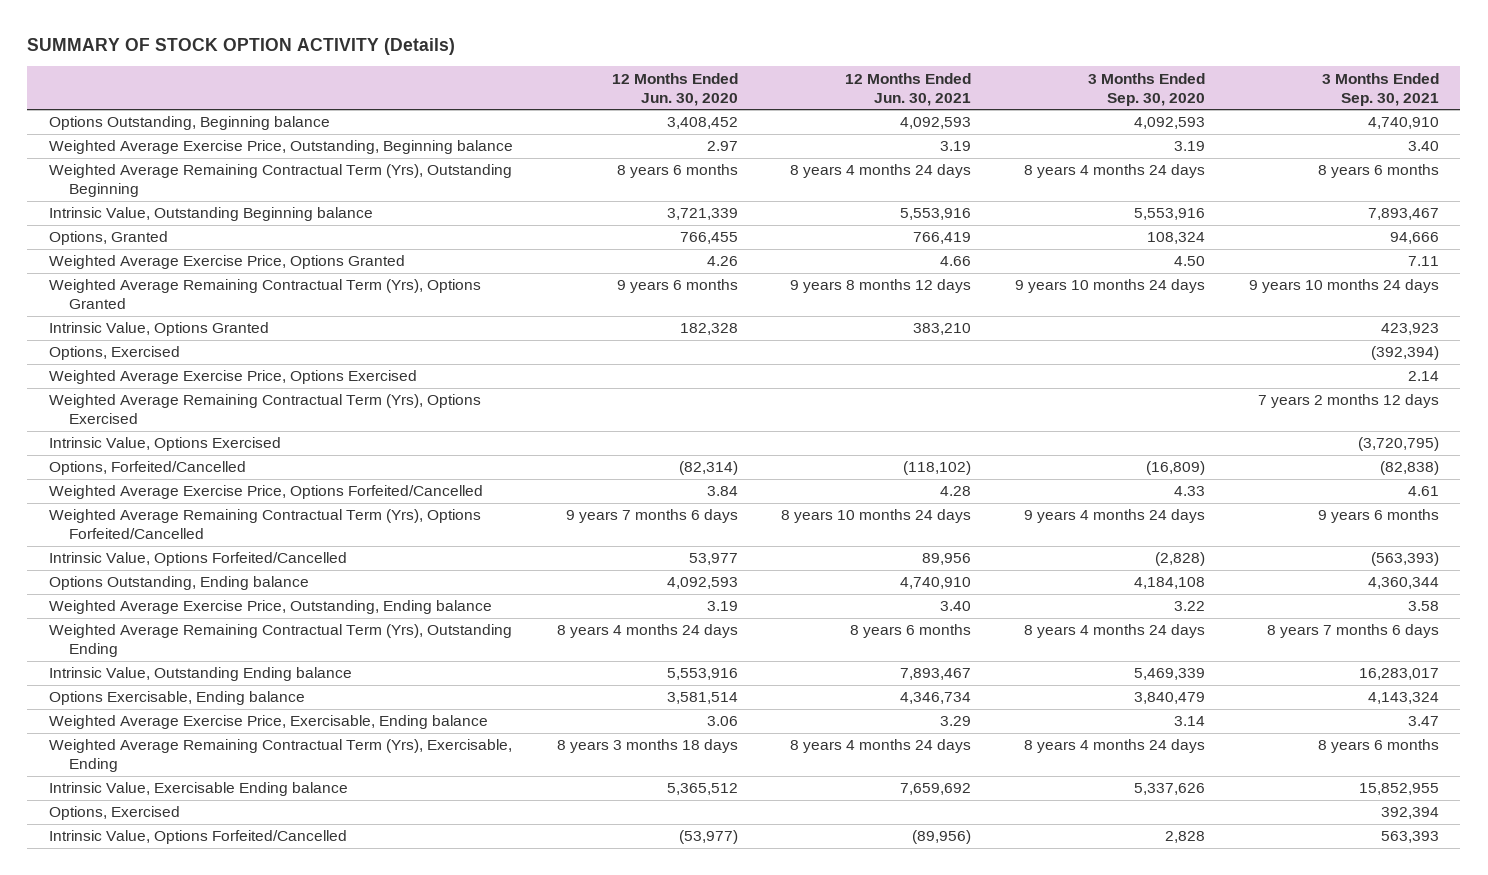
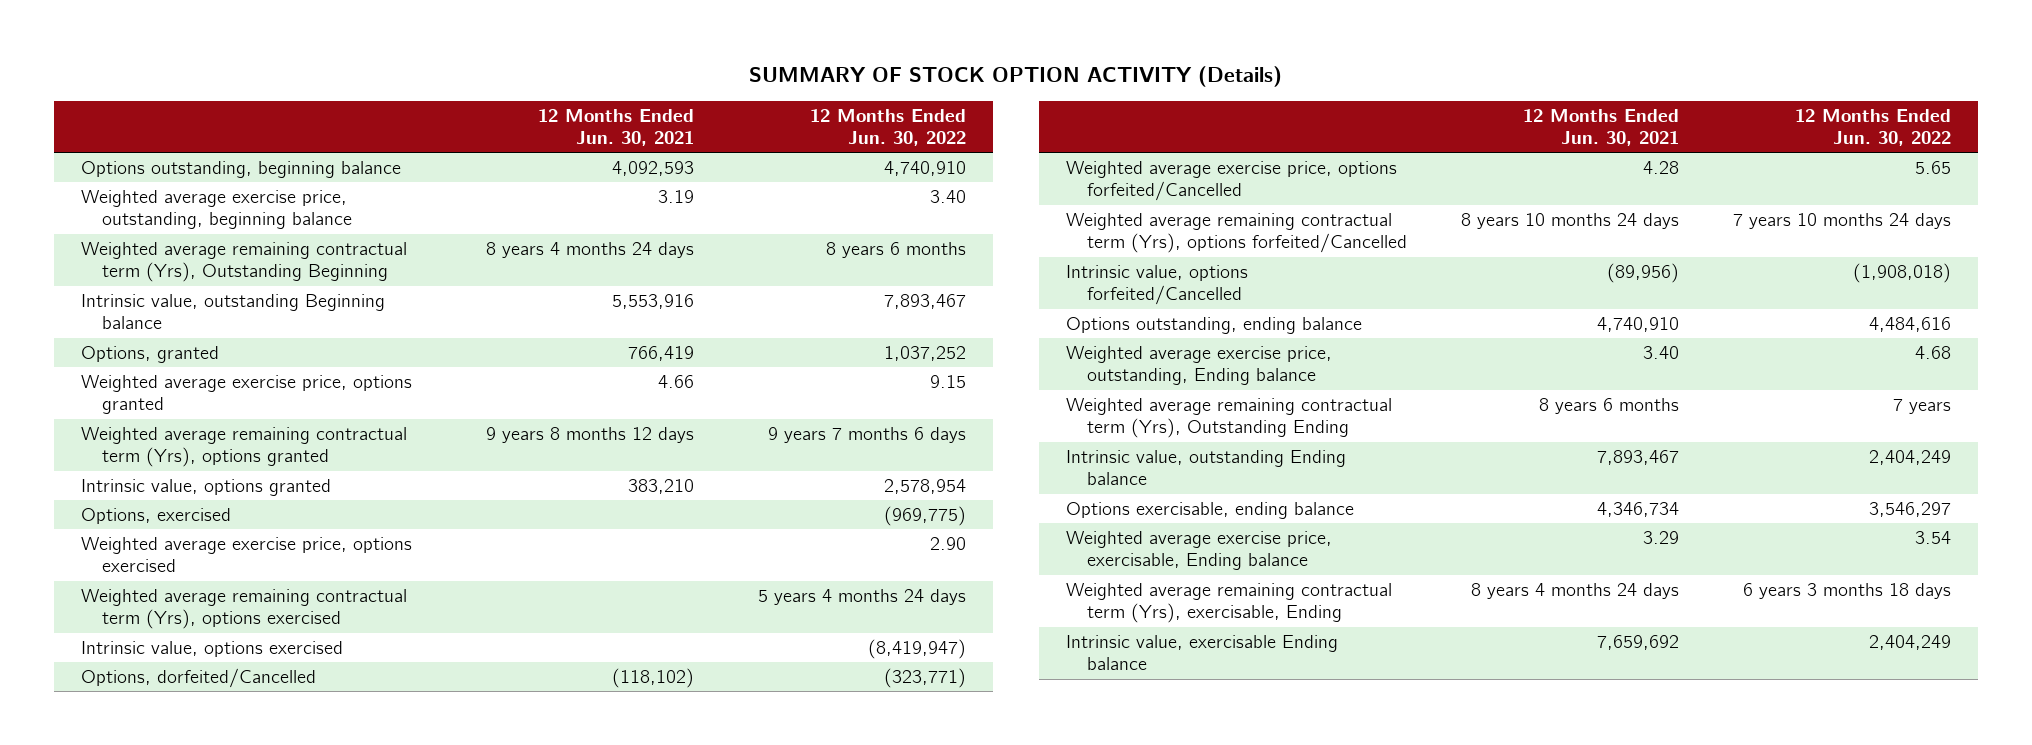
- | 12 Months Ended Jun. 30, 2020 | 12 Months Ended Jun. 30, 2021 | 3 Months Ended Sep. 30, 2020 | 3 Months Ended Sep. 30, 2021
+ | 12 Months Ended Jun. 30, 2021 | 12 Months Ended Jun. 30, 2022
- Options Outstanding, Beginning balance | 3,408,452 | 4,092,593 | 4,092,593 | 4,740,910
- Weighted Average Exercise Price, Outstanding, Beginning balance | 2.97 | 3.19 | 3.19 | 3.40
- Weighted Average Remaining Contractual Term (Yrs), Outstanding Beginning | 8 years 6 months | 8 years 4 months 24 days | 8 years 4 months 24 days | 8 years 6 months
- Intrinsic Value, Outstanding Beginning balance | 3,721,339 | 5,553,916 | 5,553,916 | 7,893,467
- Options, Granted | 766,455 | 766,419 | 108,324 | 94,666
- Weighted Average Exercise Price, Options Granted | 4.26 | 4.66 | 4.50 | 7.11
- Weighted Average Remaining Contractual Term (Yrs), Options Granted | 9 years 6 months | 9 years 8 months 12 days | 9 years 10 months 24 days | 9 years 10 months 24 days
- Intrinsic Value, Options Granted | 182,328 | 383,210 | | 423,923
- Options, Exercised | | | | (392,394)
- Weighted Average Exercise Price, Options Exercised | | | | 2.14
- Weighted Average Remaining Contractual Term (Yrs), Options Exercised | | | | 7 years 2 months 12 days
- Intrinsic Value, Options Exercised | | | | (3,720,795)
- Options, Forfeited/Cancelled | (82,314) | (118,102) | (16,809) | (82,838)
- Weighted Average Exercise Price, Options Forfeited/Cancelled | 3.84 | 4.28 | 4.33 | 4.61
- Weighted Average Remaining Contractual Term (Yrs), Options Forfeited/Cancelled | 9 years 7 months 6 days | 8 years 10 months 24 days | 9 years 4 months 24 days | 9 years 6 months
- Intrinsic Value, Options Forfeited/Cancelled | 53,977 | 89,956 | (2,828) | (563,393)
- Options Outstanding, Ending balance | 4,092,593 | 4,740,910 | 4,184,108 | 4,360,344
- Weighted Average Exercise Price, Outstanding, Ending balance | 3.19 | 3.40 | 3.22 | 3.58
- Weighted Average Remaining Contractual Term (Yrs), Outstanding Ending | 8 years 4 months 24 days | 8 years 6 months | 8 years 4 months 24 days | 8 years 7 months 6 days
- Intrinsic Value, Outstanding Ending balance | 5,553,916 | 7,893,467 | 5,469,339 | 16,283,017
- Options Exercisable, Ending balance | 3,581,514 | 4,346,734 | 3,840,479 | 4,143,324
- Weighted Average Exercise Price, Exercisable, Ending balance | 3.06 | 3.29 | 3.14 | 3.47
- Weighted Average Remaining Contractual Term (Yrs), Exercisable, Ending | 8 years 3 months 18 days | 8 years 4 months 24 days | 8 years 4 months 24 days | 8 years 6 months
- Intrinsic Value, Exercisable Ending balance | 5,365,512 | 7,659,692 | 5,337,626 | 15,852,955
- Options, Exercised | | | | 392,394
- Intrinsic Value, Options Forfeited/Cancelled | (53,977) | (89,956) | 2,828 | 563,393
+ Options outstanding, beginning balance | 4,092,593 | 4,740,910
+ Weighted average exercise price, outstanding, beginning balance | 3.19 | 3.40
+ Weighted average remaining contractual term (Yrs), Outstanding Beginning | 8 years 4 months 24 days | 8 years 6 months
+ Intrinsic value, outstanding Beginning balance | 5,553,916 | 7,893,467
+ Options, granted | 766,419 | 1,037,252
+ Weighted average exercise price, options granted | 4.66 | 9.15
+ Weighted average remaining contractual term (Yrs), options granted | 9 years 8 months 12 days | 9 years 7 months 6 days
+ Intrinsic value, options granted | 383,210 | 2,578,954
+ Options, exercised | | (969,775)
+ Weighted average exercise price, options exercised | | 2.90
+ Weighted average remaining contractual term (Yrs), options exercised | | 5 years 4 months 24 days
+ Intrinsic value, options exercised | | (8,419,947)
+ Options, dorfeited/Cancelled | (118,102) | (323,771)
+ Weighted average exercise price, options forfeited/Cancelled | 4.28 | 5.65
+ Weighted average remaining contractual term (Yrs), options forfeited/Cancelled | 8 years 10 months 24 days | 7 years 10 months 24 days
+ Intrinsic value, options forfeited/Cancelled | (89,956) | (1,908,018)
+ Options outstanding, ending balance | 4,740,910 | 4,484,616
+ Weighted average exercise price, outstanding, Ending balance | 3.40 | 4.68
+ Weighted average remaining contractual term (Yrs), Outstanding Ending | 8 years 6 months | 7 years
+ Intrinsic value, outstanding Ending balance | 7,893,467 | 2,404,249
+ Options exercisable, ending balance | 4,346,734 | 3,546,297
+ Weighted average exercise price, exercisable, Ending balance | 3.29 | 3.54
+ Weighted average remaining contractual term (Yrs), exercisable, Ending | 8 years 4 months 24 days | 6 years 3 months 18 days
+ Intrinsic value, exercisable Ending balance | 7,659,692 | 2,404,249

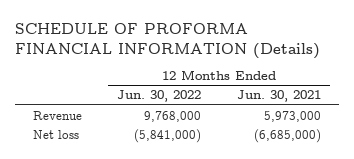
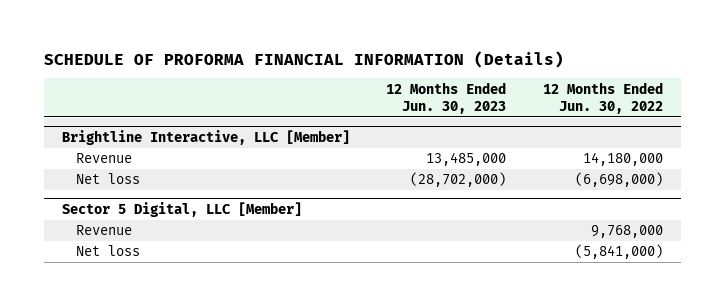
- | 12 Months Ended Jun. 30, 2022 | 12 Months Ended Jun. 30, 2021
+ | 12 Months Ended Jun. 30, 2023 | 12 Months Ended Jun. 30, 2022
+ Brightline Interactive, LLC [Member]
+ Revenue | 13,485,000 | 14,180,000
+ Net loss | (28,702,000) | (6,698,000)
+ Sector 5 Digital, LLC [Member]

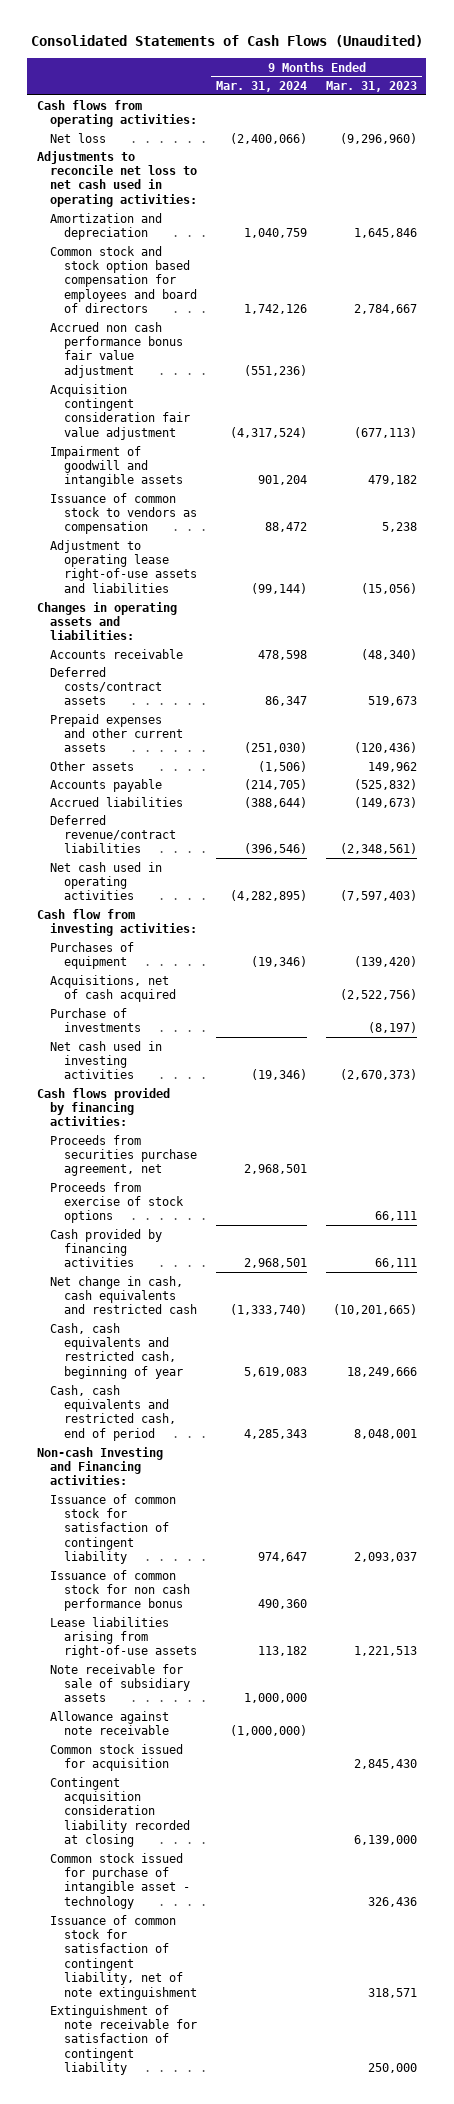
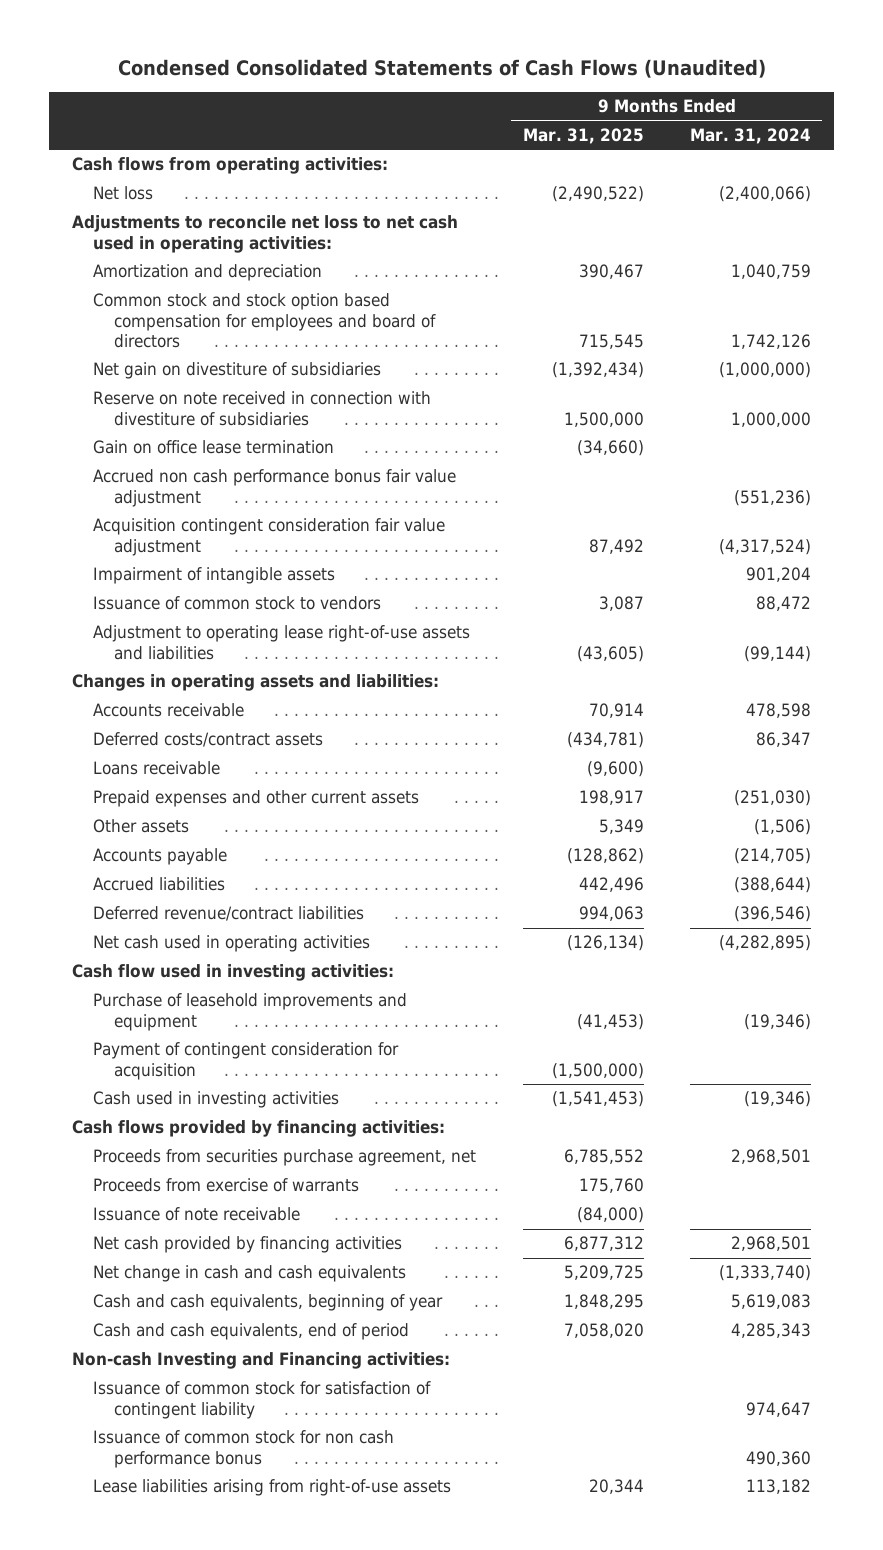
- Consolidated Statements of Cash Flows (Unaudited)
+ Condensed Consolidated Statements of Cash Flows (Unaudited)
- | 9 Months Ended Mar. 31, 2024 | 9 Months Ended Mar. 31, 2023
+ | 9 Months Ended Mar. 31, 2025 | 9 Months Ended Mar. 31, 2024
+ Net gain on divestiture of subsidiaries | (1,392,434) | (1,000,000)
+ Reserve on note received in connection with divestiture of subsidiaries | 1,500,000 | 1,000,000
+ Gain on office lease termination | (34,660) |
- Impairment of goodwill and intangible assets | 901,204 | 479,182
- Issuance of common stock to vendors as compensation | 88,472 | 5,238
+ Impairment of intangible assets | | 901,204
+ Issuance of common stock to vendors | 3,087 | 88,472
+ Loans receivable | (9,600) |
- Cash flow from investing activities:
- Purchases of equipment | (19,346) | (139,420)
- Acquisitions, net of cash acquired | | (2,522,756)
- Purchase of investments | | (8,197)
- Net cash used in investing activities | (19,346) | (2,670,373)
+ Cash flow used in investing activities:
+ Purchase of leasehold improvements and equipment | (41,453) | (19,346)
+ Payment of contingent consideration for acquisition | (1,500,000) |
+ Cash used in investing activities | (1,541,453) | (19,346)
- Proceeds from exercise of stock options | | 66,111
- Cash provided by financing activities | 2,968,501 | 66,111
- Net change in cash, cash equivalents and restricted cash | (1,333,740) | (10,201,665)
- Cash, cash equivalents and restricted cash, beginning of year | 5,619,083 | 18,249,666
- Cash, cash equivalents and restricted cash, end of period | 4,285,343 | 8,048,001
+ Proceeds from exercise of warrants | 175,760 |
+ Issuance of note receivable | (84,000) |
+ Net cash provided by financing activities | 6,877,312 | 2,968,501
+ Net change in cash and cash equivalents | 5,209,725 | (1,333,740)
+ Cash and cash equivalents, beginning of year | 1,848,295 | 5,619,083
+ Cash and cash equivalents, end of period | 7,058,020 | 4,285,343
- Note receivable for sale of subsidiary assets | 1,000,000 |
- Allowance against note receivable | (1,000,000) |
- Common stock issued for acquisition | | 2,845,430
- Contingent acquisition consideration liability recorded at closing | | 6,139,000
- Common stock issued for purchase of intangible asset - technology | | 326,436
- Issuance of common stock for satisfaction of contingent liability, net of note extinguishment | | 318,571
- Extinguishment of note receivable for satisfaction of contingent liability | | 250,000

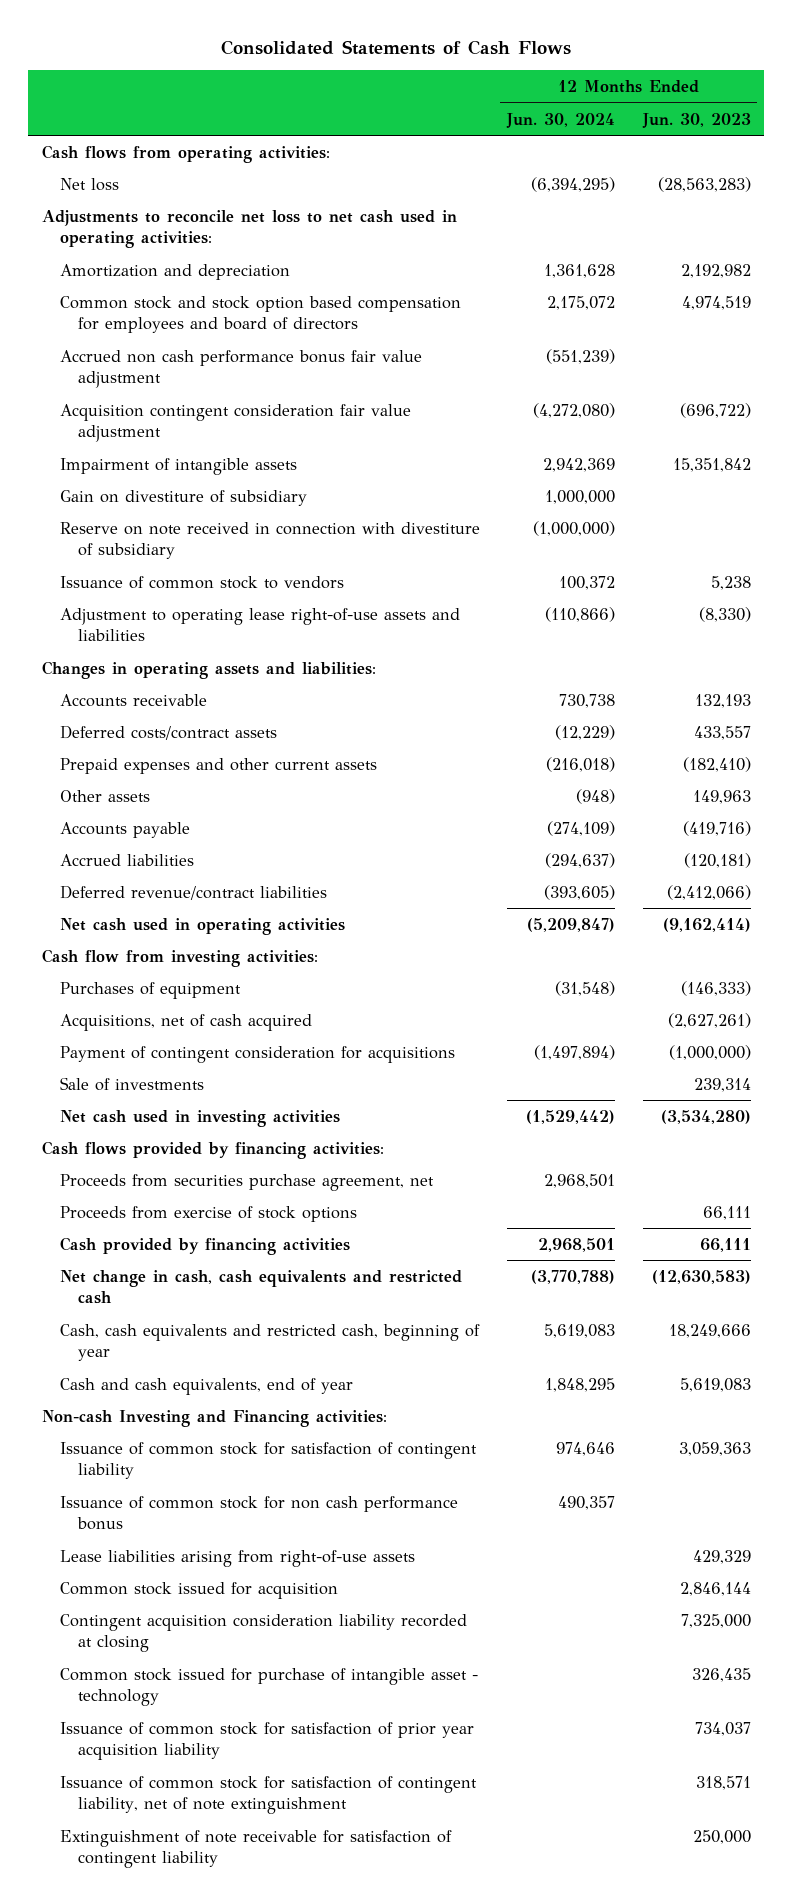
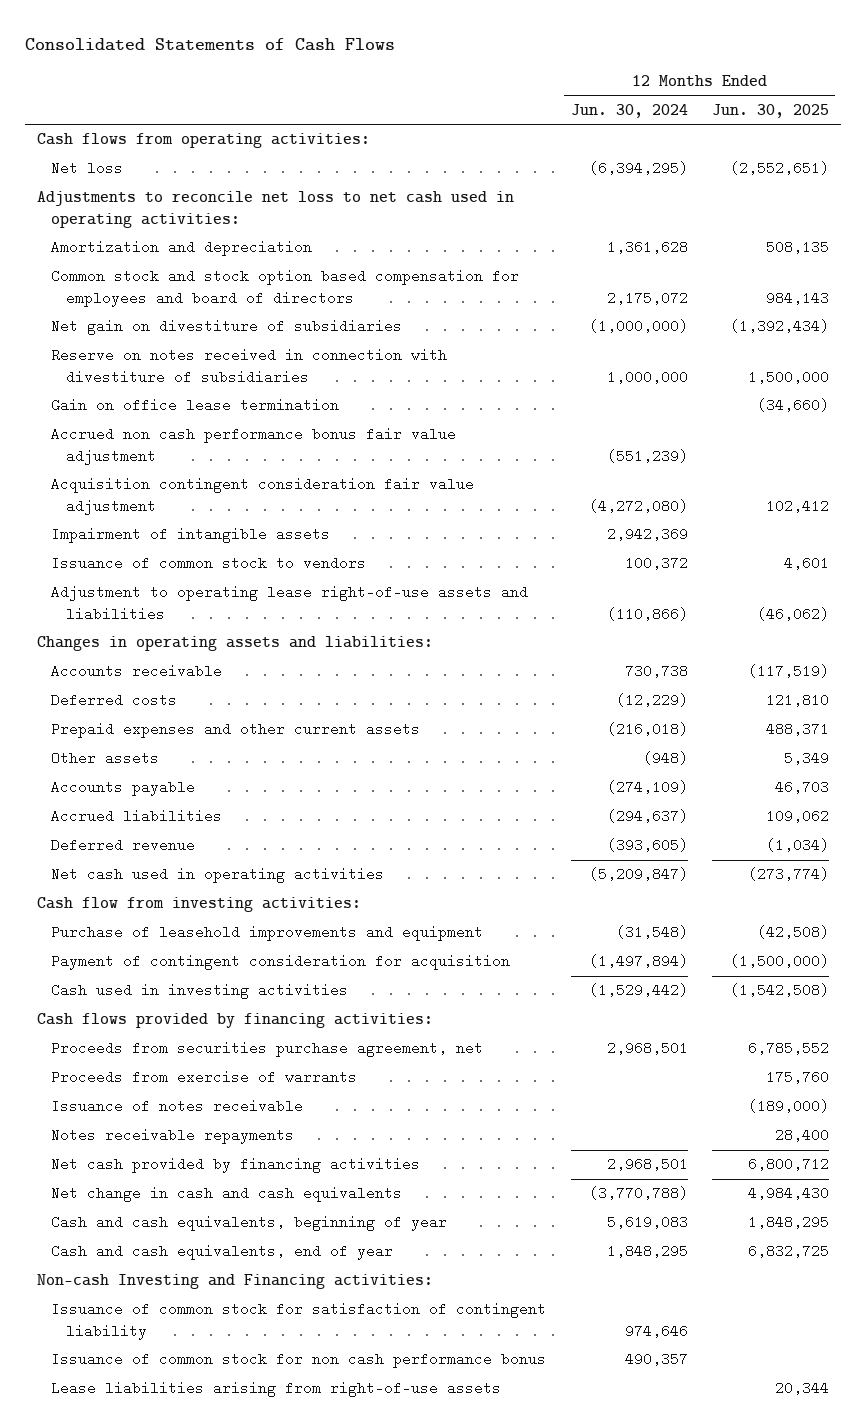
- | 12 Months Ended Jun. 30, 2024 | 12 Months Ended Jun. 30, 2023
+ | 12 Months Ended Jun. 30, 2024 | 12 Months Ended Jun. 30, 2025
+ Net gain on divestiture of subsidiaries | (1,000,000) | (1,392,434)
+ Reserve on notes received in connection with divestiture of subsidiaries | 1,000,000 | 1,500,000
+ Gain on office lease termination | | (34,660)
- Gain on divestiture of subsidiary | 1,000,000 |
- Reserve on note received in connection with divestiture of subsidiary | (1,000,000) |
- Deferred costs/contract assets | (12,229) | 433,557
+ Deferred costs | (12,229) | 121,810
- Deferred revenue/contract liabilities | (393,605) | (2,412,066)
+ Deferred revenue | (393,605) | (1,034)
- Purchases of equipment | (31,548) | (146,333)
- Acquisitions, net of cash acquired | | (2,627,261)
- Payment of contingent consideration for acquisitions | (1,497,894) | (1,000,000)
- Sale of investments | | 239,314
- Net cash used in investing activities | (1,529,442) | (3,534,280)
+ Purchase of leasehold improvements and equipment | (31,548) | (42,508)
+ Payment of contingent consideration for acquisition | (1,497,894) | (1,500,000)
+ Cash used in investing activities | (1,529,442) | (1,542,508)
- Proceeds from exercise of stock options | | 66,111
- Cash provided by financing activities | 2,968,501 | 66,111
- Net change in cash, cash equivalents and restricted cash | (3,770,788) | (12,630,583)
- Cash, cash equivalents and restricted cash, beginning of year | 5,619,083 | 18,249,666
+ Proceeds from exercise of warrants | | 175,760
+ Issuance of notes receivable | | (189,000)
+ Notes receivable repayments | | 28,400
+ Net cash provided by financing activities | 2,968,501 | 6,800,712
+ Net change in cash and cash equivalents | (3,770,788) | 4,984,430
+ Cash and cash equivalents, beginning of year | 5,619,083 | 1,848,295
- Common stock issued for acquisition | | 2,846,144
- Contingent acquisition consideration liability recorded at closing | | 7,325,000
- Common stock issued for purchase of intangible asset - technology | | 326,435
- Issuance of common stock for satisfaction of prior year acquisition liability | | 734,037
- Issuance of common stock for satisfaction of contingent liability, net of note extinguishment | | 318,571
- Extinguishment of note receivable for satisfaction of contingent liability | | 250,000

